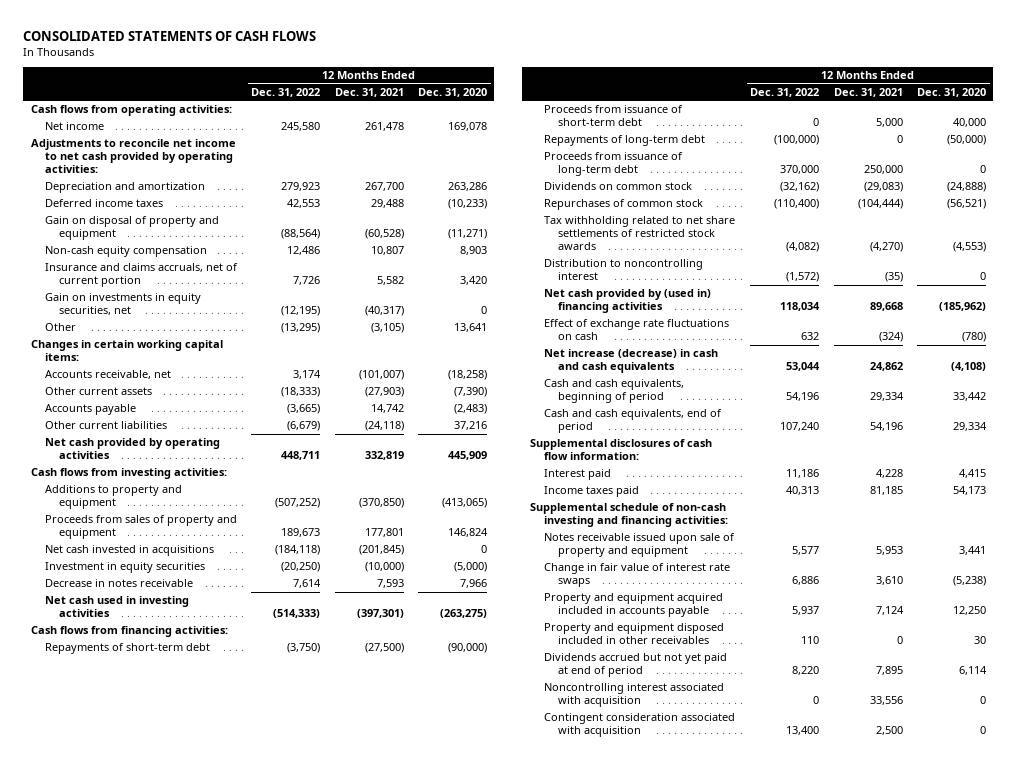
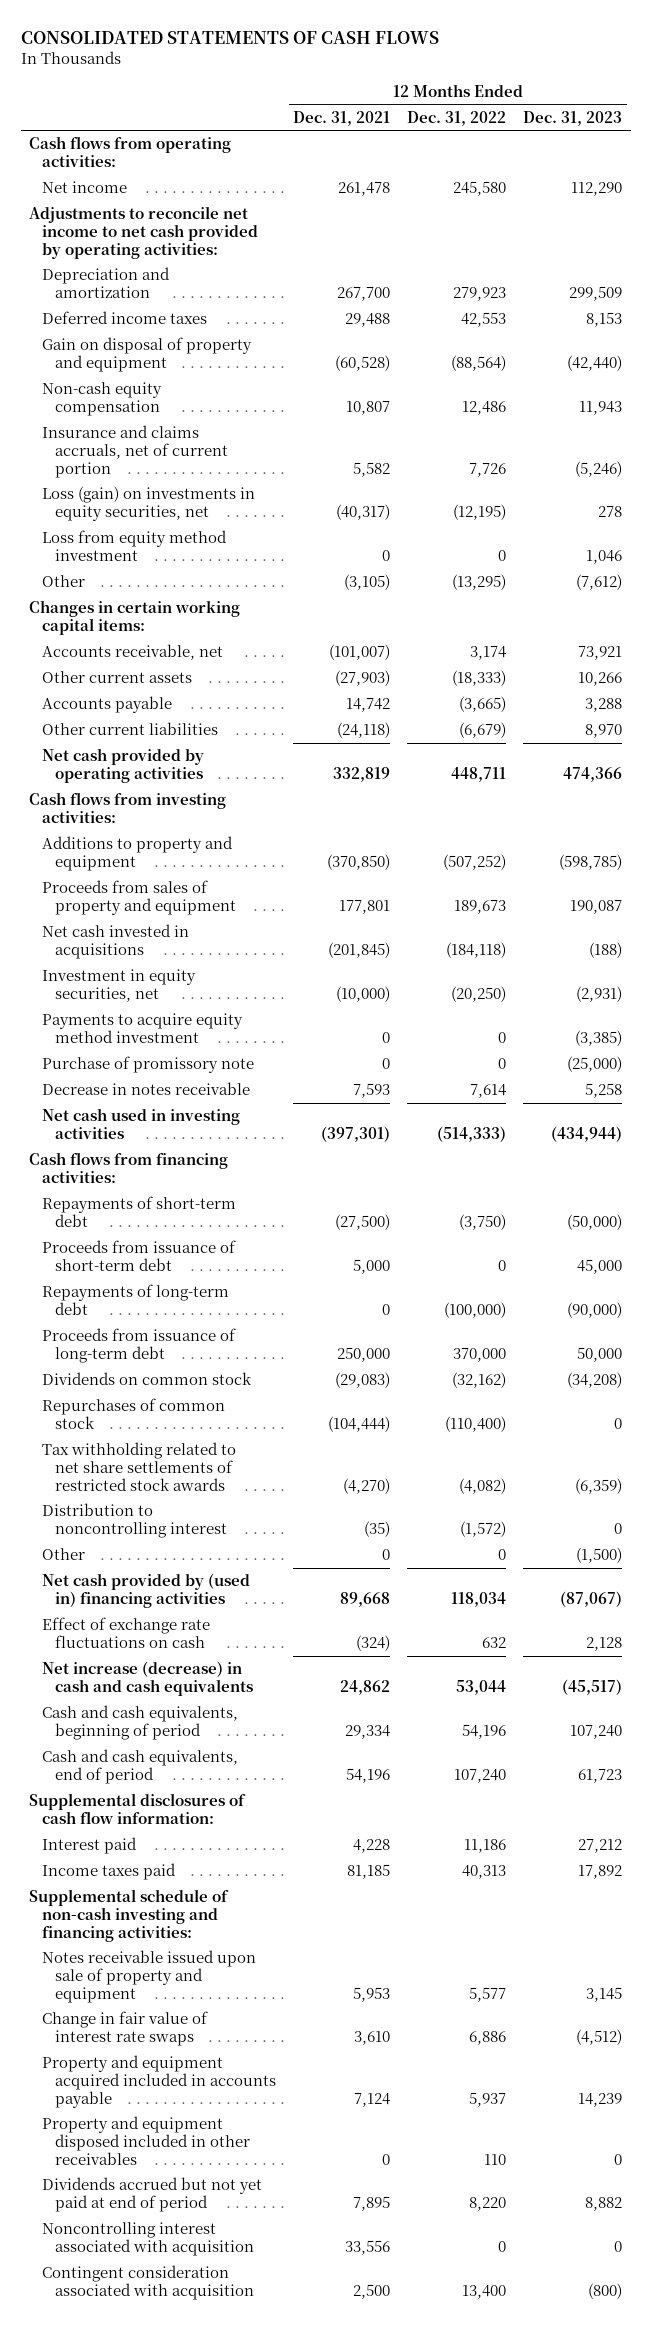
- | 12 Months Ended Dec. 31, 2022 | 12 Months Ended Dec. 31, 2021 | 12 Months Ended Dec. 31, 2020
+ | 12 Months Ended Dec. 31, 2021 | 12 Months Ended Dec. 31, 2022 | 12 Months Ended Dec. 31, 2023
- Gain on investments in equity securities, net | (12,195) | (40,317) | 0
+ Loss (gain) on investments in equity securities, net | (40,317) | (12,195) | 278
+ Loss from equity method investment | 0 | 0 | 1,046
- Investment in equity securities | (20,250) | (10,000) | (5,000)
+ Investment in equity securities, net | (10,000) | (20,250) | (2,931)
+ Payments to acquire equity method investment | 0 | 0 | (3,385)
+ Purchase of promissory note | 0 | 0 | (25,000)
+ Other | 0 | 0 | (1,500)

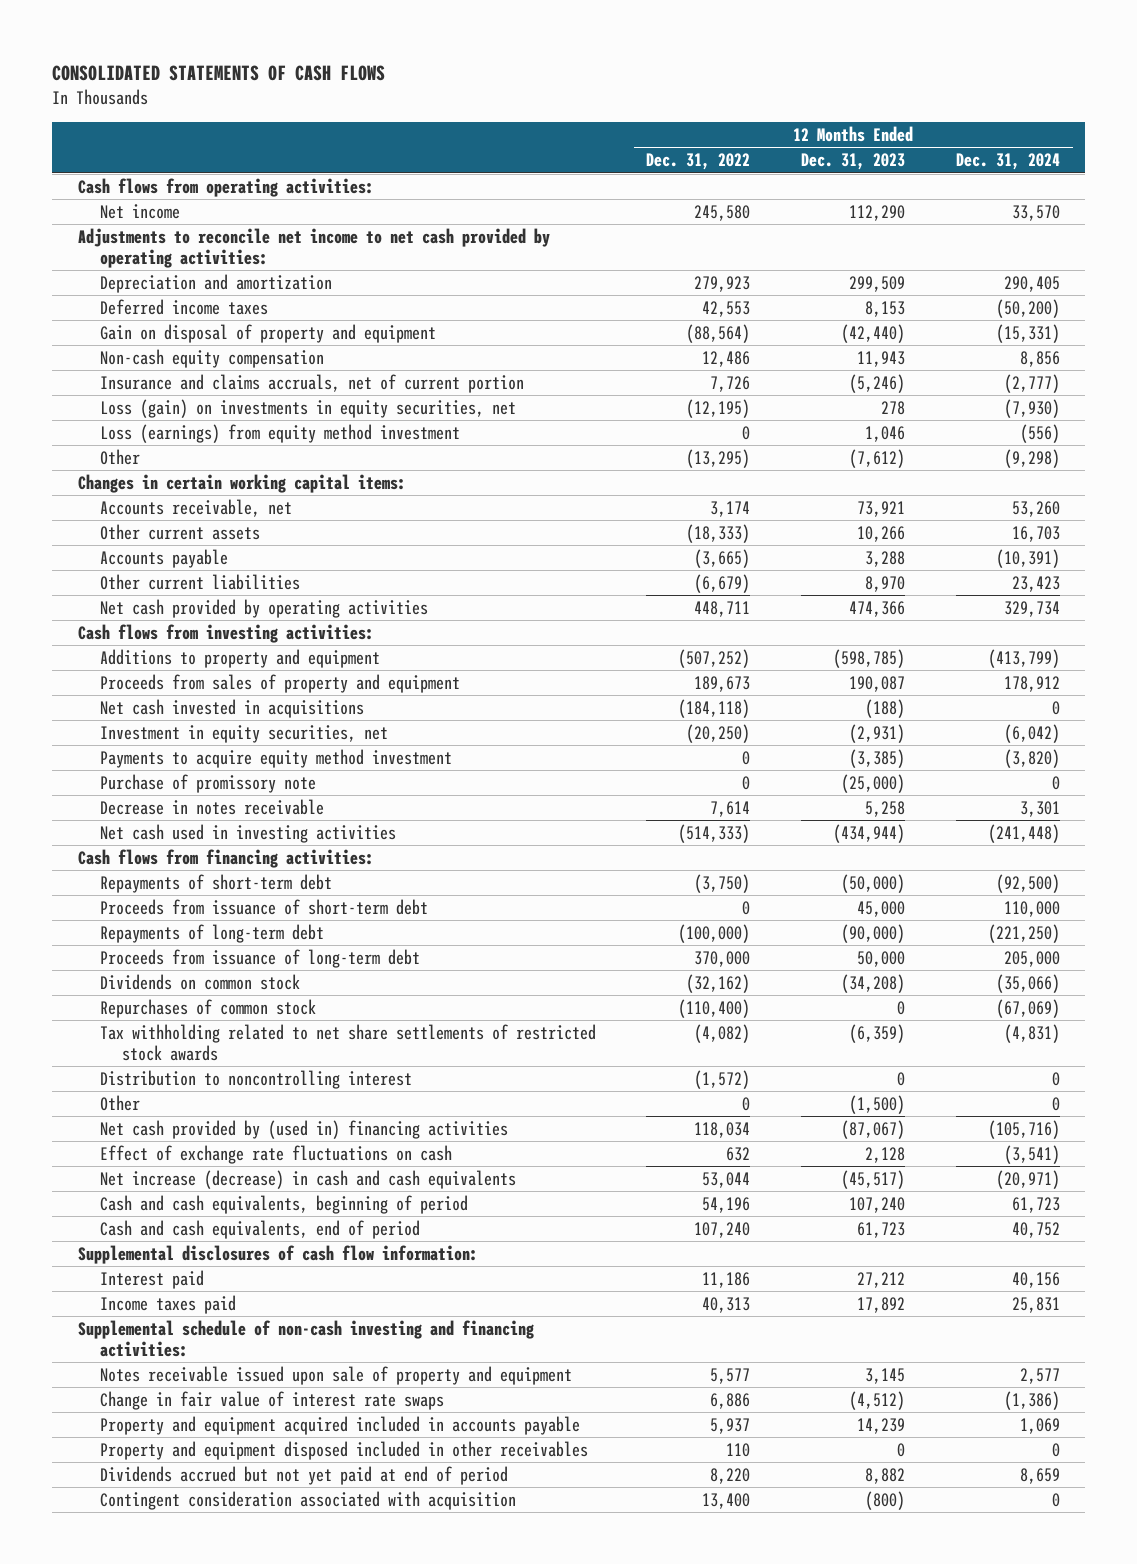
- | 12 Months Ended Dec. 31, 2021 | 12 Months Ended Dec. 31, 2022 | 12 Months Ended Dec. 31, 2023
+ | 12 Months Ended Dec. 31, 2022 | 12 Months Ended Dec. 31, 2023 | 12 Months Ended Dec. 31, 2024
- Loss from equity method investment | 0 | 0 | 1,046
+ Loss (earnings) from equity method investment | 0 | 1,046 | (556)
- Noncontrolling interest associated with acquisition | 33,556 | 0 | 0

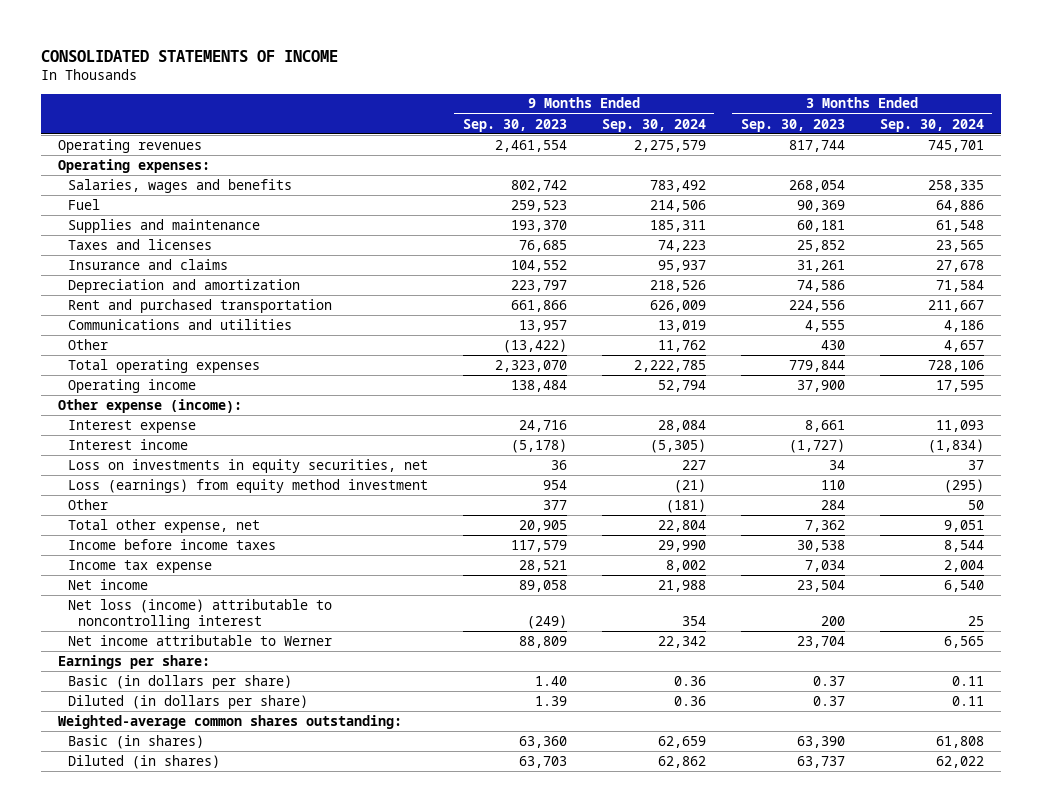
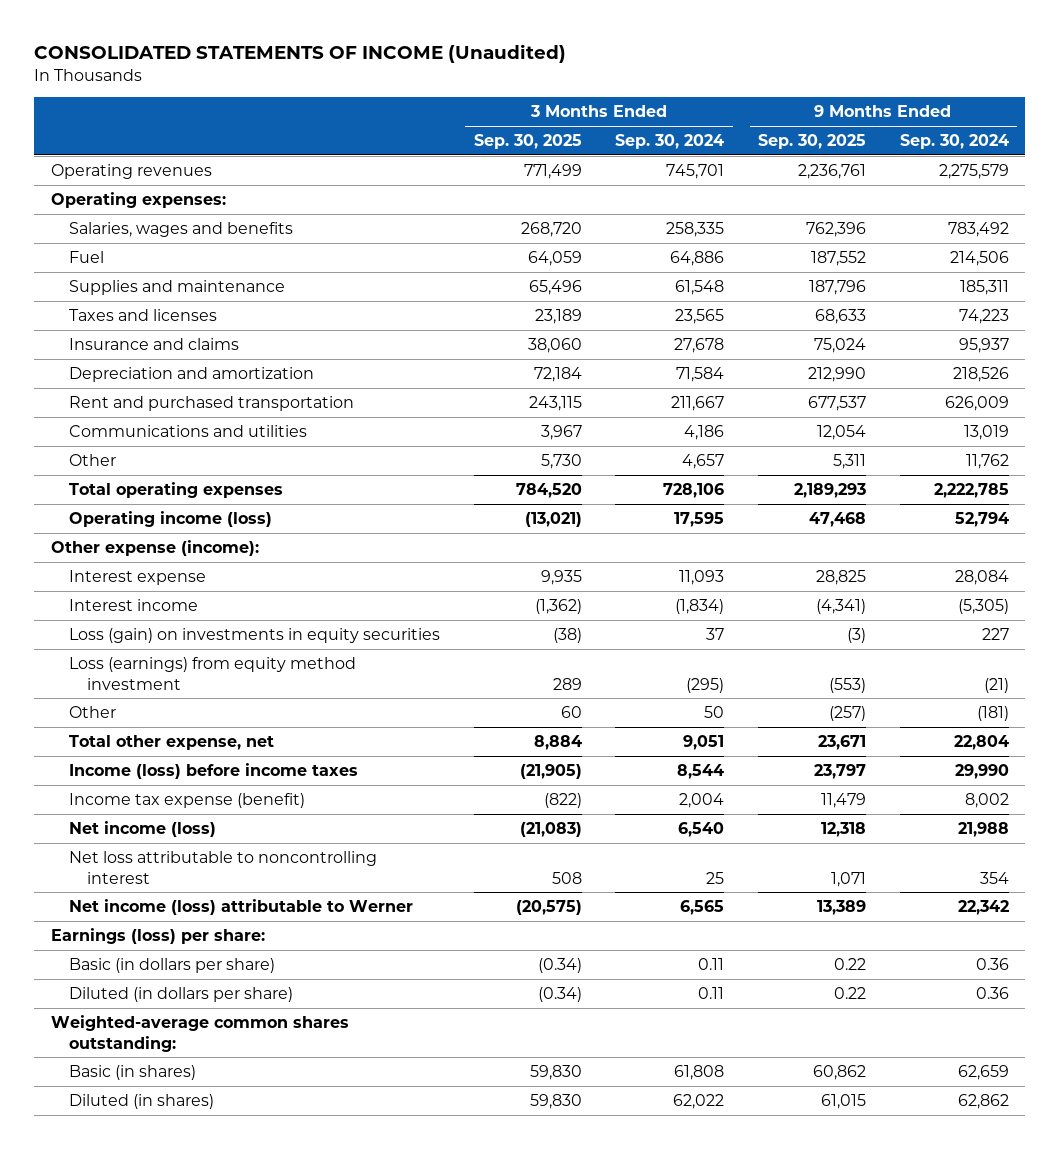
- CONSOLIDATED STATEMENTS OF INCOME
+ CONSOLIDATED STATEMENTS OF INCOME (Unaudited)
- | 9 Months Ended Sep. 30, 2023 | 9 Months Ended Sep. 30, 2024 | 3 Months Ended Sep. 30, 2023 | 3 Months Ended Sep. 30, 2024
+ | 3 Months Ended Sep. 30, 2025 | 3 Months Ended Sep. 30, 2024 | 9 Months Ended Sep. 30, 2025 | 9 Months Ended Sep. 30, 2024
- Operating income | 138,484 | 52,794 | 37,900 | 17,595
+ Operating income (loss) | (13,021) | 17,595 | 47,468 | 52,794
- Loss on investments in equity securities, net | 36 | 227 | 34 | 37
+ Loss (gain) on investments in equity securities | (38) | 37 | (3) | 227
- Income before income taxes | 117,579 | 29,990 | 30,538 | 8,544
- Income tax expense | 28,521 | 8,002 | 7,034 | 2,004
- Net income | 89,058 | 21,988 | 23,504 | 6,540
- Net loss (income) attributable to noncontrolling interest | (249) | 354 | 200 | 25
- Net income attributable to Werner | 88,809 | 22,342 | 23,704 | 6,565
- Earnings per share:
+ Income (loss) before income taxes | (21,905) | 8,544 | 23,797 | 29,990
+ Income tax expense (benefit) | (822) | 2,004 | 11,479 | 8,002
+ Net income (loss) | (21,083) | 6,540 | 12,318 | 21,988
+ Net loss attributable to noncontrolling interest | 508 | 25 | 1,071 | 354
+ Net income (loss) attributable to Werner | (20,575) | 6,565 | 13,389 | 22,342
+ Earnings (loss) per share:

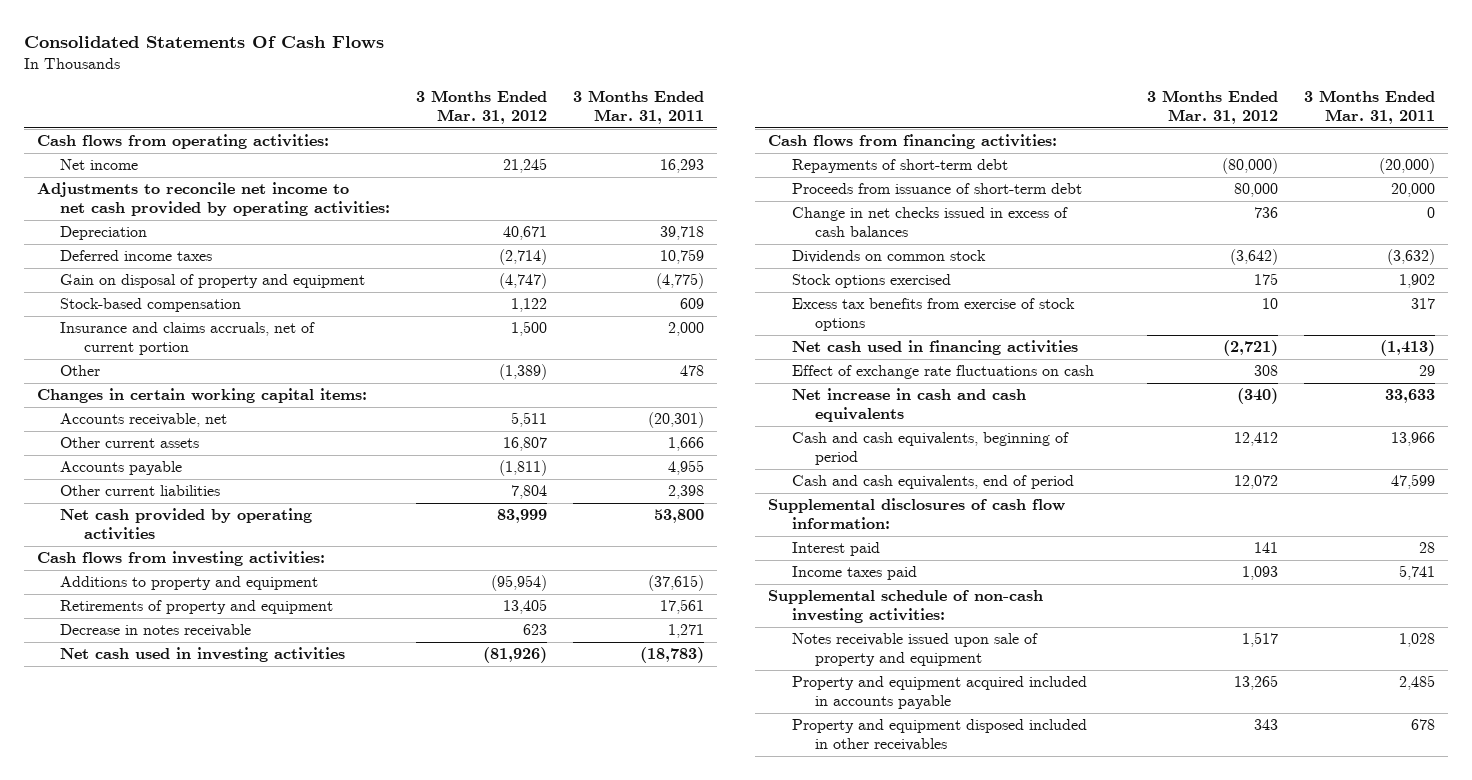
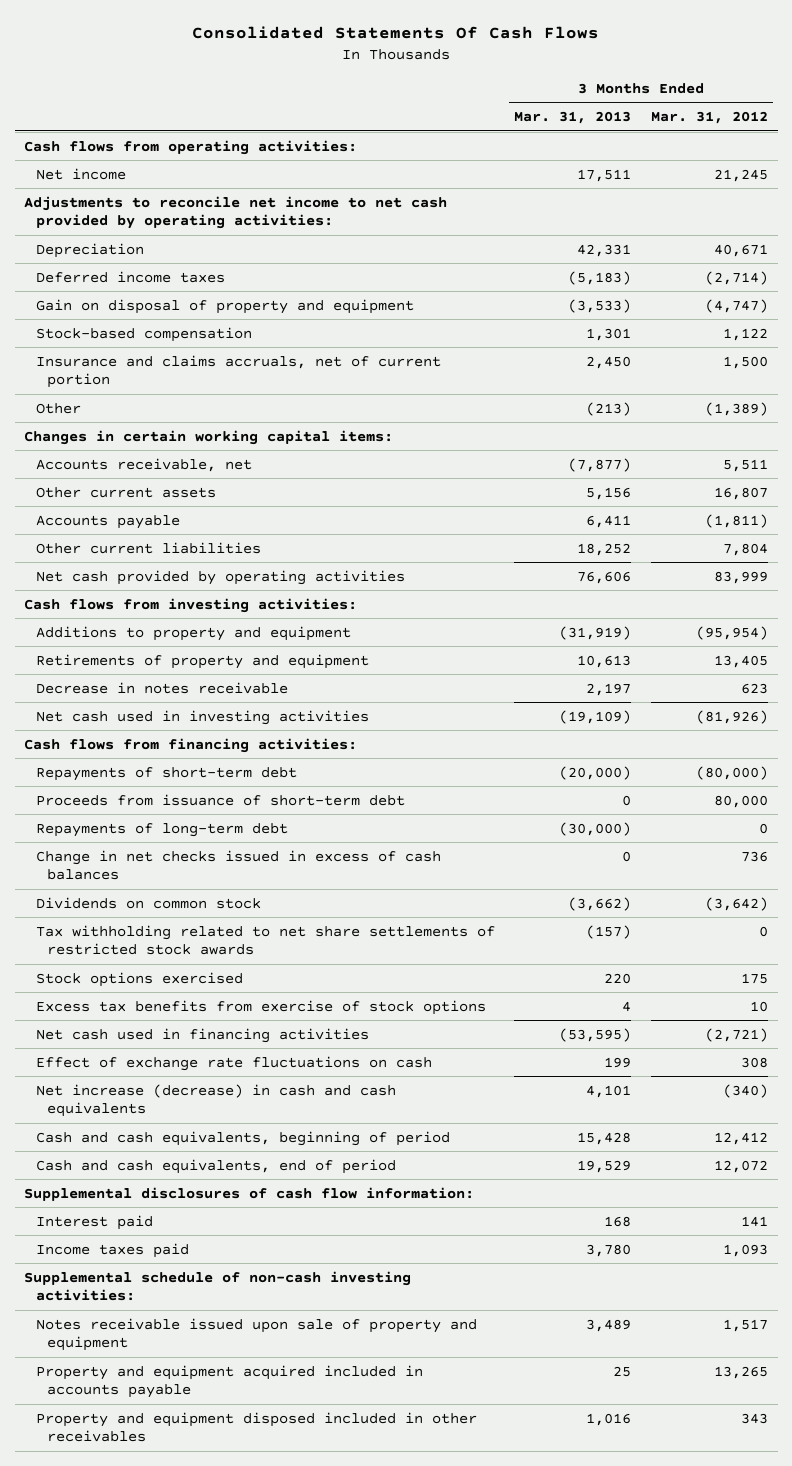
- | 3 Months Ended Mar. 31, 2012 | 3 Months Ended Mar. 31, 2011
+ | 3 Months Ended Mar. 31, 2013 | 3 Months Ended Mar. 31, 2012
+ Repayments of long-term debt | (30,000) | 0
+ Tax withholding related to net share settlements of restricted stock awards | (157) | 0
- Net increase in cash and cash equivalents | (340) | 33,633
+ Net increase (decrease) in cash and cash equivalents | 4,101 | (340)

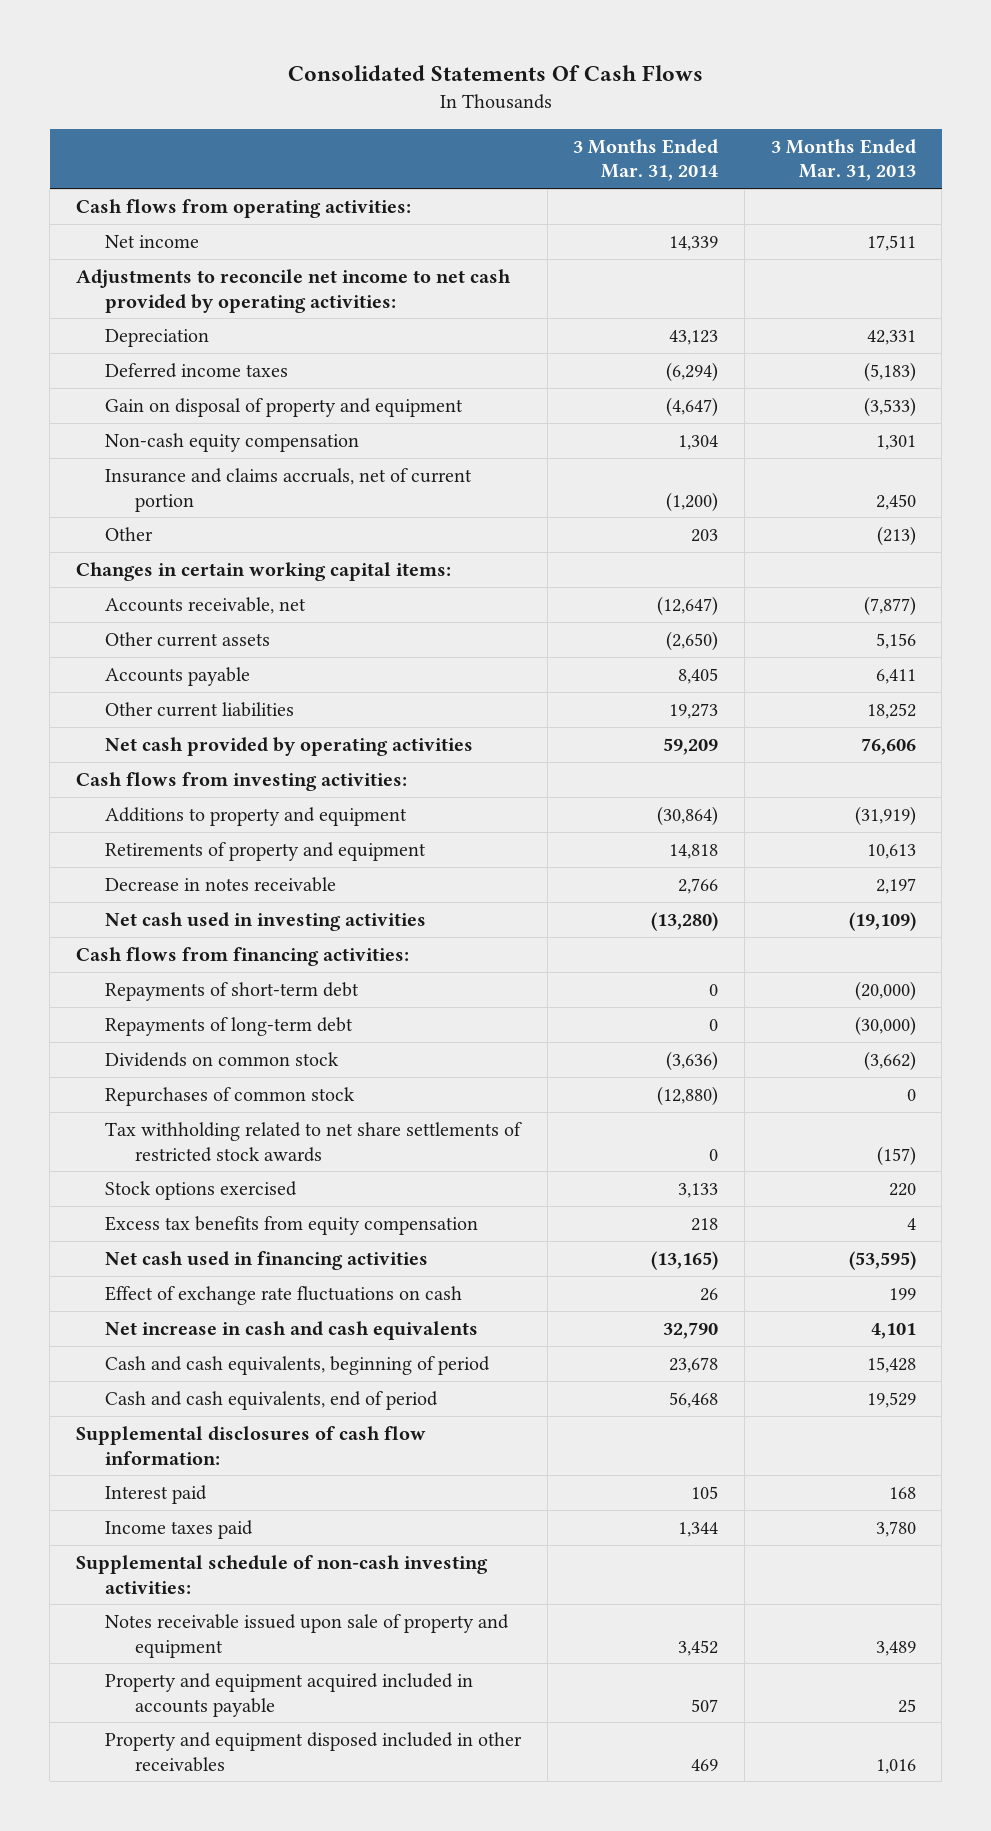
- | 3 Months Ended Mar. 31, 2013 | 3 Months Ended Mar. 31, 2012
+ | 3 Months Ended Mar. 31, 2014 | 3 Months Ended Mar. 31, 2013
- Stock-based compensation | 1,301 | 1,122
+ Non-cash equity compensation | 1,304 | 1,301
- Proceeds from issuance of short-term debt | 0 | 80,000
- Change in net checks issued in excess of cash balances | 0 | 736
+ Repurchases of common stock | (12,880) | 0
- Excess tax benefits from exercise of stock options | 4 | 10
+ Excess tax benefits from equity compensation | 218 | 4
- Net increase (decrease) in cash and cash equivalents | 4,101 | (340)
+ Net increase in cash and cash equivalents | 32,790 | 4,101

